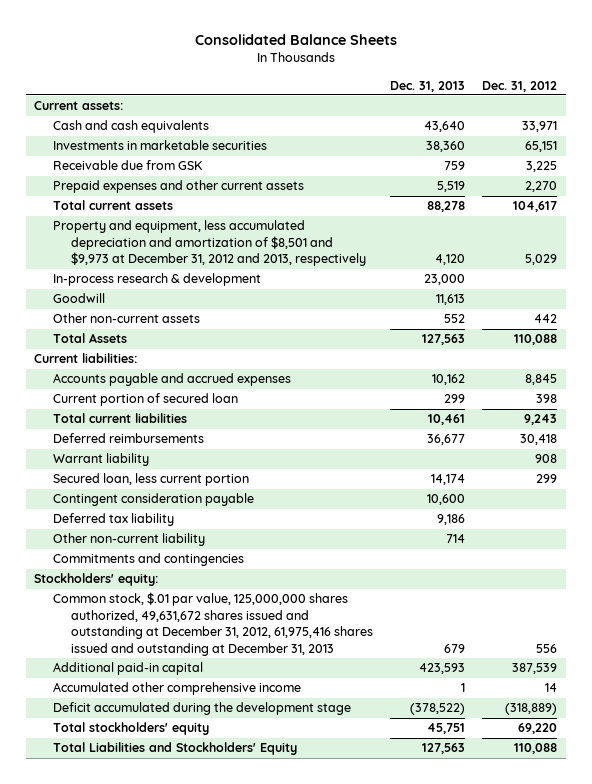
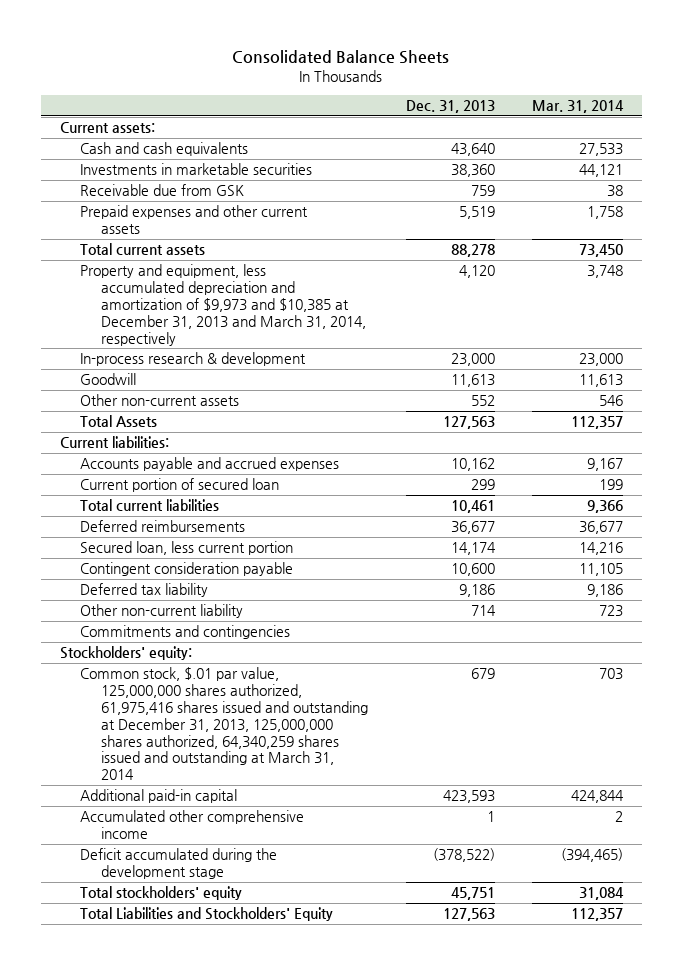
- | Dec. 31, 2013 | Dec. 31, 2012
+ | Dec. 31, 2013 | Mar. 31, 2014
- Property and equipment, less accumulated depreciation and amortization of $8,501 and $9,973 at December 31, 2012 and 2013, respectively | 4,120 | 5,029
+ Property and equipment, less accumulated depreciation and amortization of $9,973 and $10,385 at December 31, 2013 and March 31, 2014, respectively | 4,120 | 3,748
- Warrant liability | | 908
- Common stock, $.01 par value, 125,000,000 shares authorized, 49,631,672 shares issued and outstanding at December 31, 2012, 61,975,416 shares issued and outstanding at December 31, 2013 | 679 | 556
+ Common stock, $.01 par value, 125,000,000 shares authorized, 61,975,416 shares issued and outstanding at December 31, 2013, 125,000,000 shares authorized, 64,340,259 shares issued and outstanding at March 31, 2014 | 679 | 703

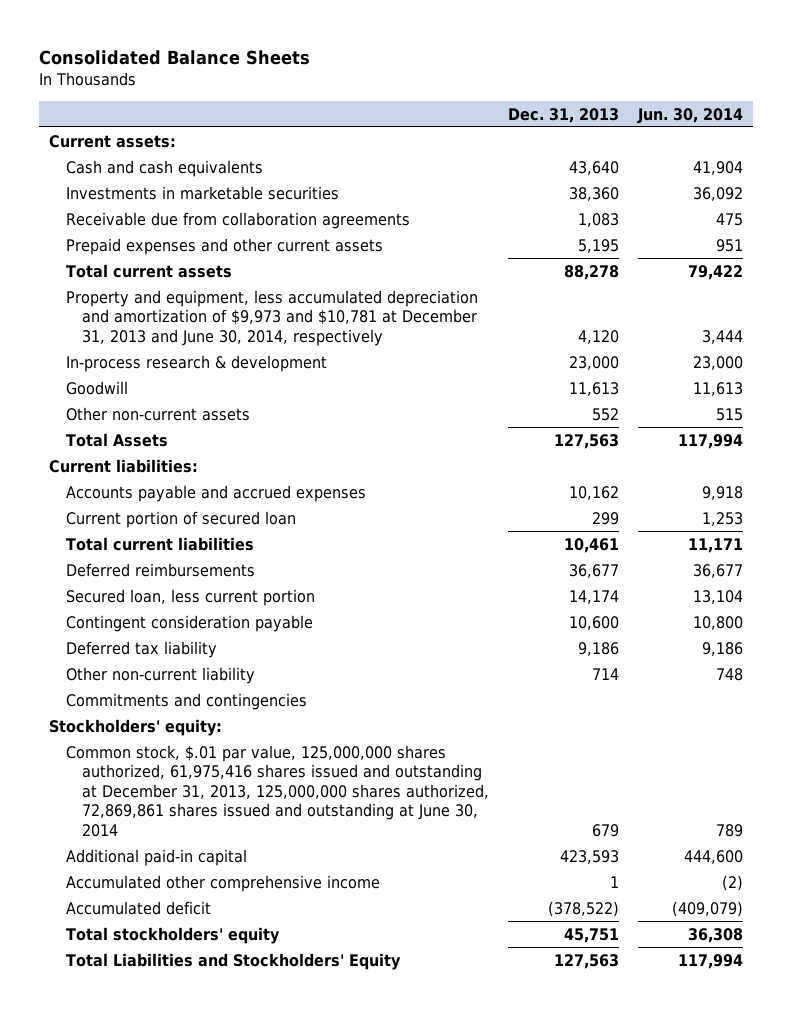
- | Dec. 31, 2013 | Mar. 31, 2014
+ | Dec. 31, 2013 | Jun. 30, 2014
- Receivable due from GSK | 759 | 38
- Prepaid expenses and other current assets | 5,519 | 1,758
+ Receivable due from collaboration agreements | 1,083 | 475
+ Prepaid expenses and other current assets | 5,195 | 951
- Property and equipment, less accumulated depreciation and amortization of $9,973 and $10,385 at December 31, 2013 and March 31, 2014, respectively | 4,120 | 3,748
+ Property and equipment, less accumulated depreciation and amortization of $9,973 and $10,781 at December 31, 2013 and June 30, 2014, respectively | 4,120 | 3,444
- Common stock, $.01 par value, 125,000,000 shares authorized, 61,975,416 shares issued and outstanding at December 31, 2013, 125,000,000 shares authorized, 64,340,259 shares issued and outstanding at March 31, 2014 | 679 | 703
+ Common stock, $.01 par value, 125,000,000 shares authorized, 61,975,416 shares issued and outstanding at December 31, 2013, 125,000,000 shares authorized, 72,869,861 shares issued and outstanding at June 30, 2014 | 679 | 789
- Deficit accumulated during the development stage | (378,522) | (394,465)
+ Accumulated deficit | (378,522) | (409,079)

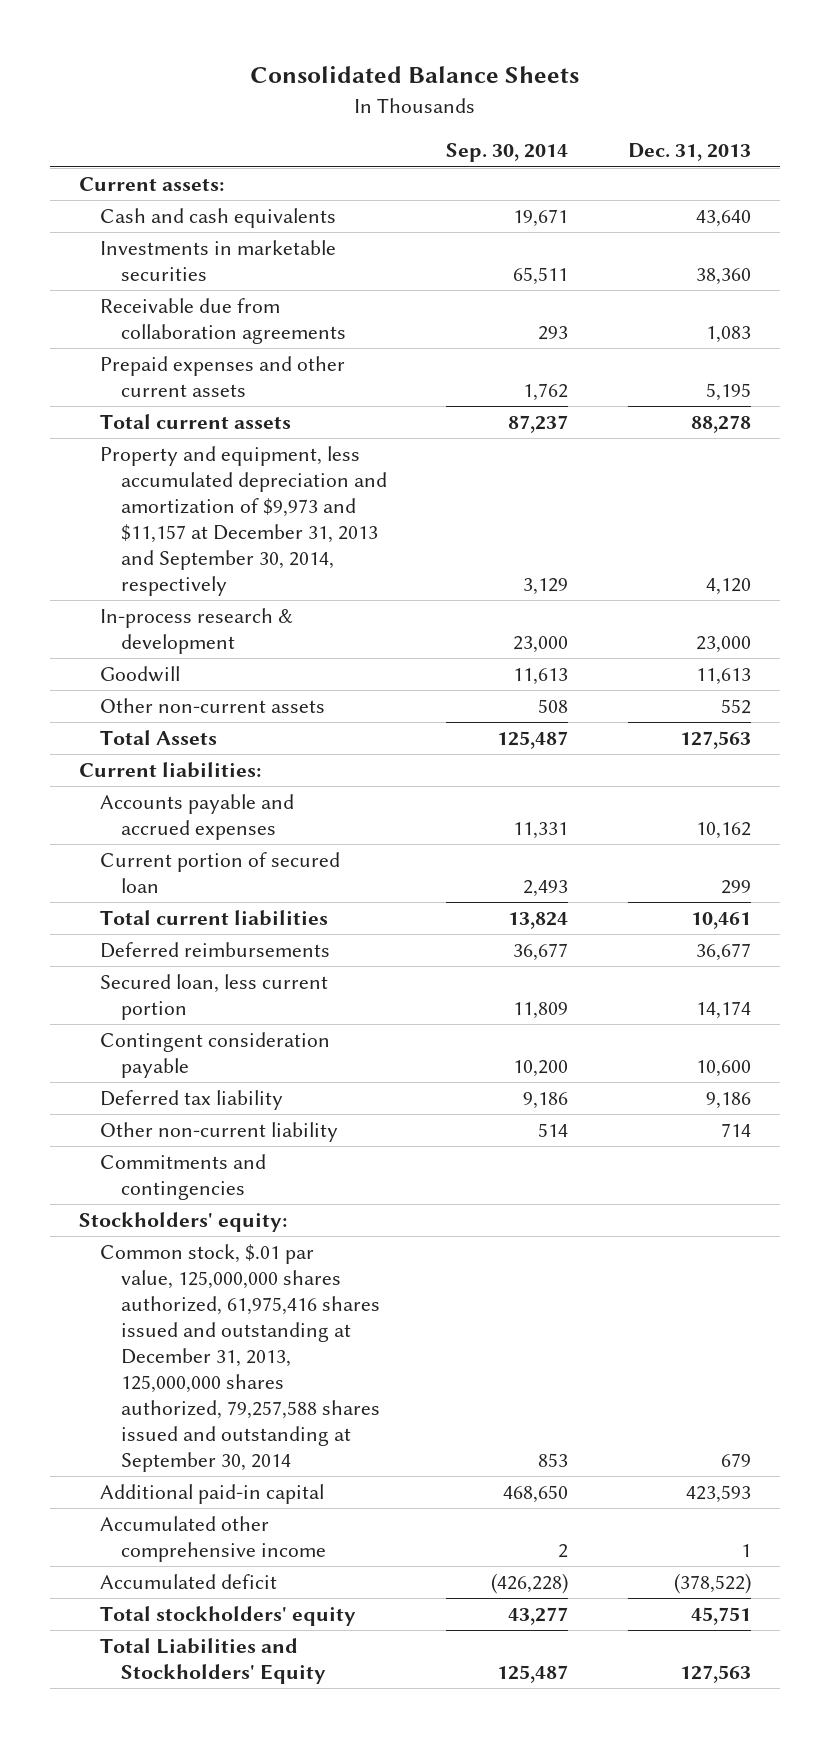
- | Dec. 31, 2013 | Jun. 30, 2014
+ | Sep. 30, 2014 | Dec. 31, 2013
- Property and equipment, less accumulated depreciation and amortization of $9,973 and $10,781 at December 31, 2013 and June 30, 2014, respectively | 4,120 | 3,444
+ Property and equipment, less accumulated depreciation and amortization of $9,973 and $11,157 at December 31, 2013 and September 30, 2014, respectively | 3,129 | 4,120
- Common stock, $.01 par value, 125,000,000 shares authorized, 61,975,416 shares issued and outstanding at December 31, 2013, 125,000,000 shares authorized, 72,869,861 shares issued and outstanding at June 30, 2014 | 679 | 789
+ Common stock, $.01 par value, 125,000,000 shares authorized, 61,975,416 shares issued and outstanding at December 31, 2013, 125,000,000 shares authorized, 79,257,588 shares issued and outstanding at September 30, 2014 | 853 | 679

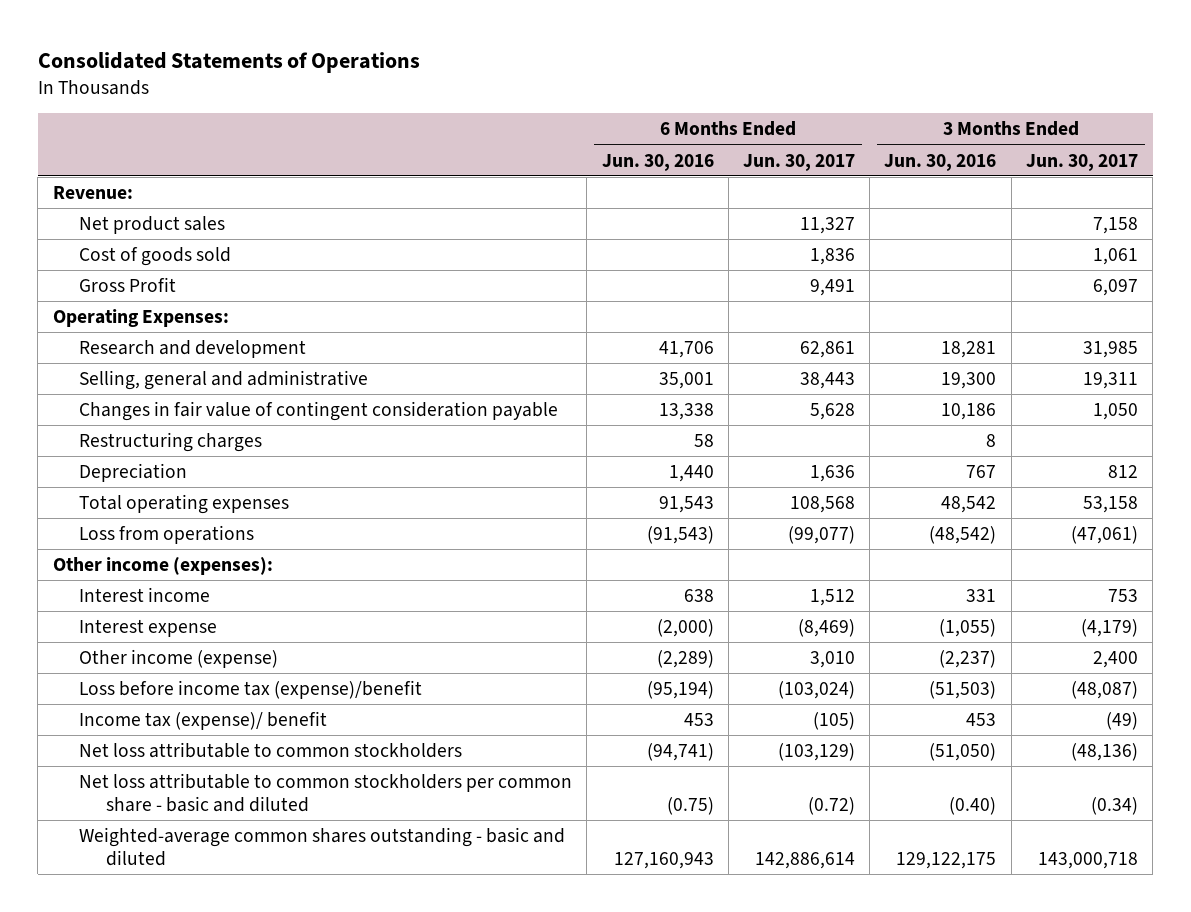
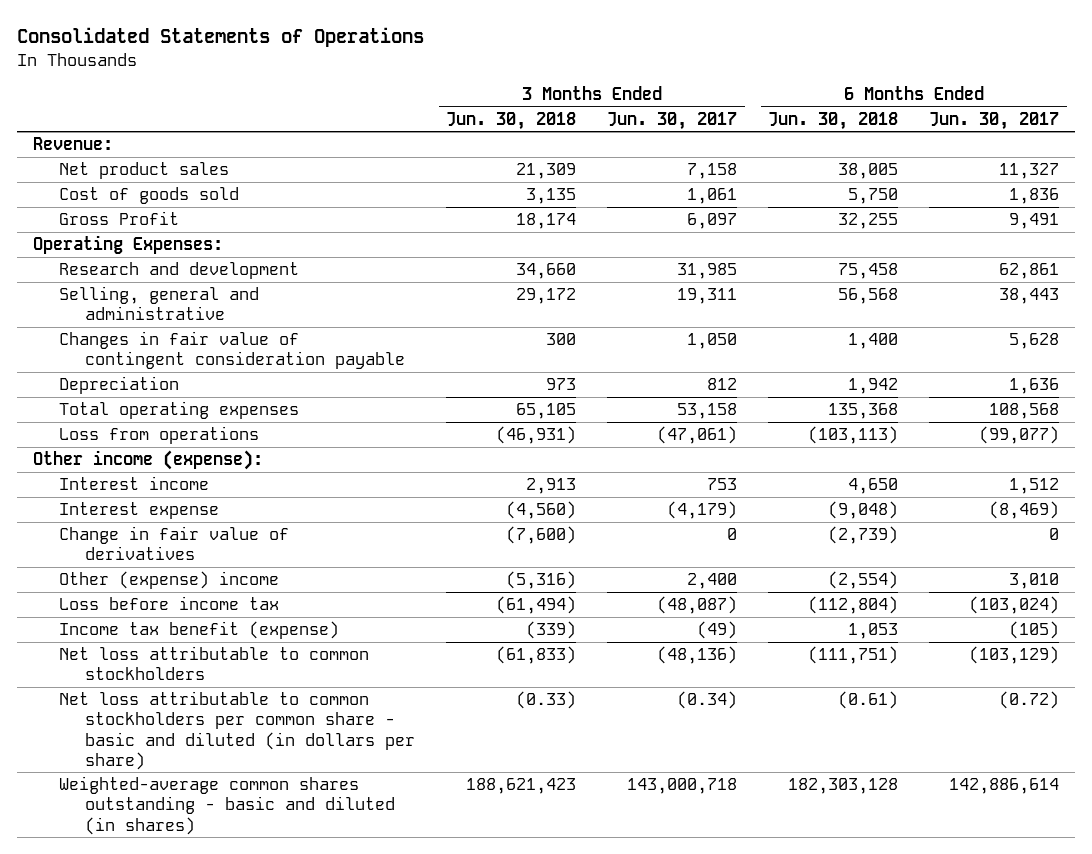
- | 6 Months Ended Jun. 30, 2016 | 6 Months Ended Jun. 30, 2017 | 3 Months Ended Jun. 30, 2016 | 3 Months Ended Jun. 30, 2017
+ | 3 Months Ended Jun. 30, 2018 | 3 Months Ended Jun. 30, 2017 | 6 Months Ended Jun. 30, 2018 | 6 Months Ended Jun. 30, 2017
- Restructuring charges | 58 | | 8 |
- Other income (expenses):
+ Other income (expense):
- Other income (expense) | (2,289) | 3,010 | (2,237) | 2,400
- Loss before income tax (expense)/benefit | (95,194) | (103,024) | (51,503) | (48,087)
- Income tax (expense)/ benefit | 453 | (105) | 453 | (49)
+ Change in fair value of derivatives | (7,600) | 0 | (2,739) | 0
+ Other (expense) income | (5,316) | 2,400 | (2,554) | 3,010
+ Loss before income tax | (61,494) | (48,087) | (112,804) | (103,024)
+ Income tax benefit (expense) | (339) | (49) | 1,053 | (105)
- Net loss attributable to common stockholders per common share - basic and diluted | (0.75) | (0.72) | (0.40) | (0.34)
- Weighted-average common shares outstanding - basic and diluted | 127,160,943 | 142,886,614 | 129,122,175 | 143,000,718
+ Net loss attributable to common stockholders per common share - basic and diluted (in dollars per share) | (0.33) | (0.34) | (0.61) | (0.72)
+ Weighted-average common shares outstanding - basic and diluted (in shares) | 188,621,423 | 143,000,718 | 182,303,128 | 142,886,614

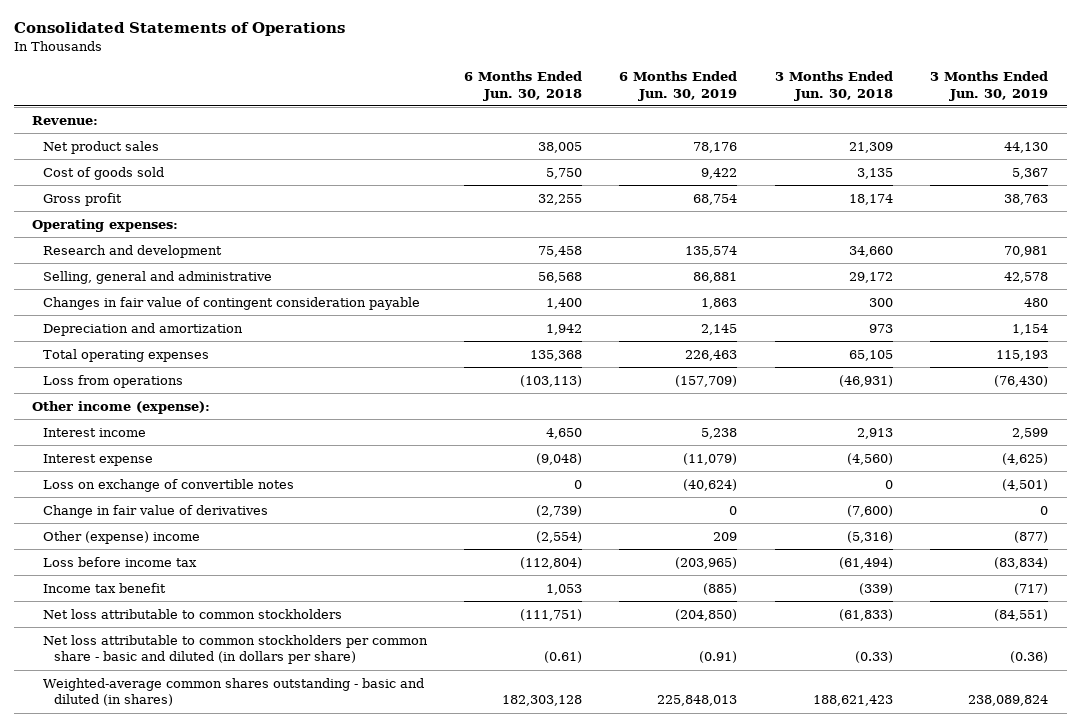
- | 3 Months Ended Jun. 30, 2018 | 3 Months Ended Jun. 30, 2017 | 6 Months Ended Jun. 30, 2018 | 6 Months Ended Jun. 30, 2017
+ | 6 Months Ended Jun. 30, 2018 | 6 Months Ended Jun. 30, 2019 | 3 Months Ended Jun. 30, 2018 | 3 Months Ended Jun. 30, 2019
- Gross Profit | 18,174 | 6,097 | 32,255 | 9,491
- Operating Expenses:
+ Gross profit | 32,255 | 68,754 | 18,174 | 38,763
+ Operating expenses:
- Depreciation | 973 | 812 | 1,942 | 1,636
+ Depreciation and amortization | 1,942 | 2,145 | 973 | 1,154
+ Loss on exchange of convertible notes | 0 | (40,624) | 0 | (4,501)
- Income tax benefit (expense) | (339) | (49) | 1,053 | (105)
+ Income tax benefit | 1,053 | (885) | (339) | (717)

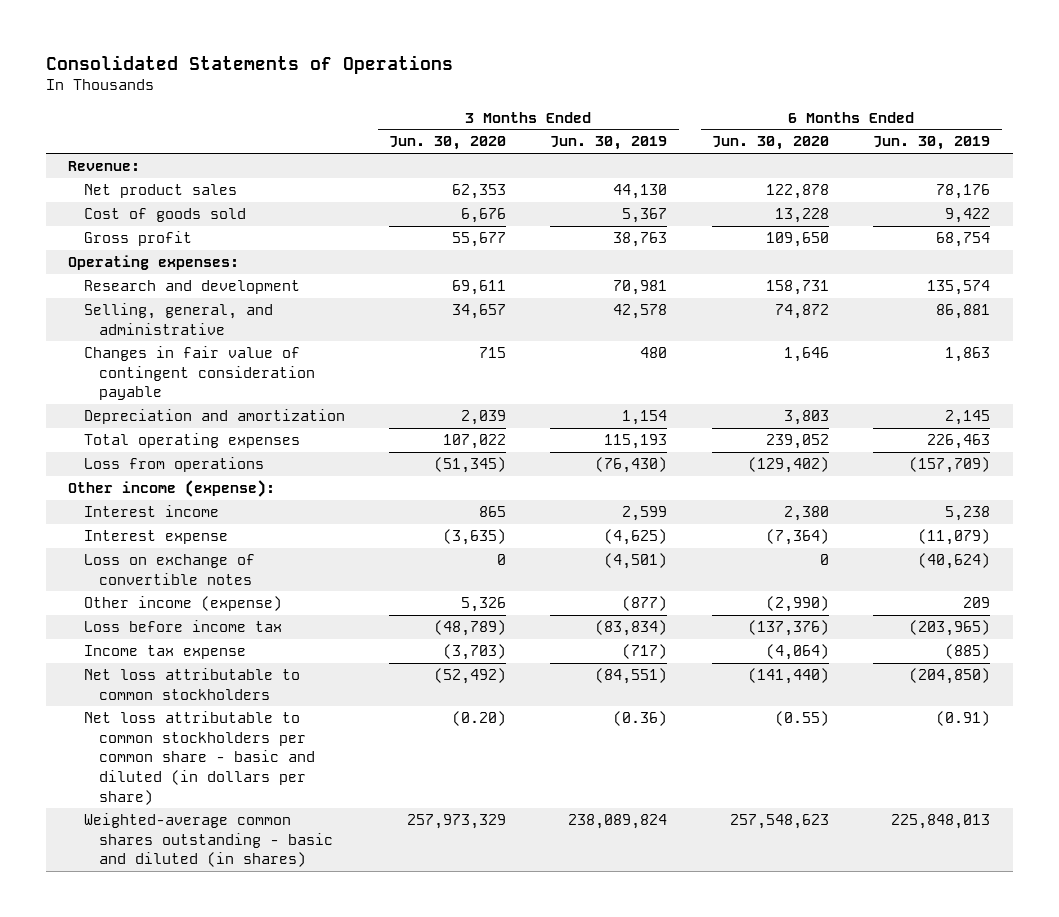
- | 6 Months Ended Jun. 30, 2018 | 6 Months Ended Jun. 30, 2019 | 3 Months Ended Jun. 30, 2018 | 3 Months Ended Jun. 30, 2019
+ | 3 Months Ended Jun. 30, 2020 | 3 Months Ended Jun. 30, 2019 | 6 Months Ended Jun. 30, 2020 | 6 Months Ended Jun. 30, 2019
- Selling, general and administrative | 56,568 | 86,881 | 29,172 | 42,578
+ Selling, general, and administrative | 34,657 | 42,578 | 74,872 | 86,881
- Change in fair value of derivatives | (2,739) | 0 | (7,600) | 0
- Other (expense) income | (2,554) | 209 | (5,316) | (877)
+ Other income (expense) | 5,326 | (877) | (2,990) | 209
- Income tax benefit | 1,053 | (885) | (339) | (717)
+ Income tax expense | (3,703) | (717) | (4,064) | (885)

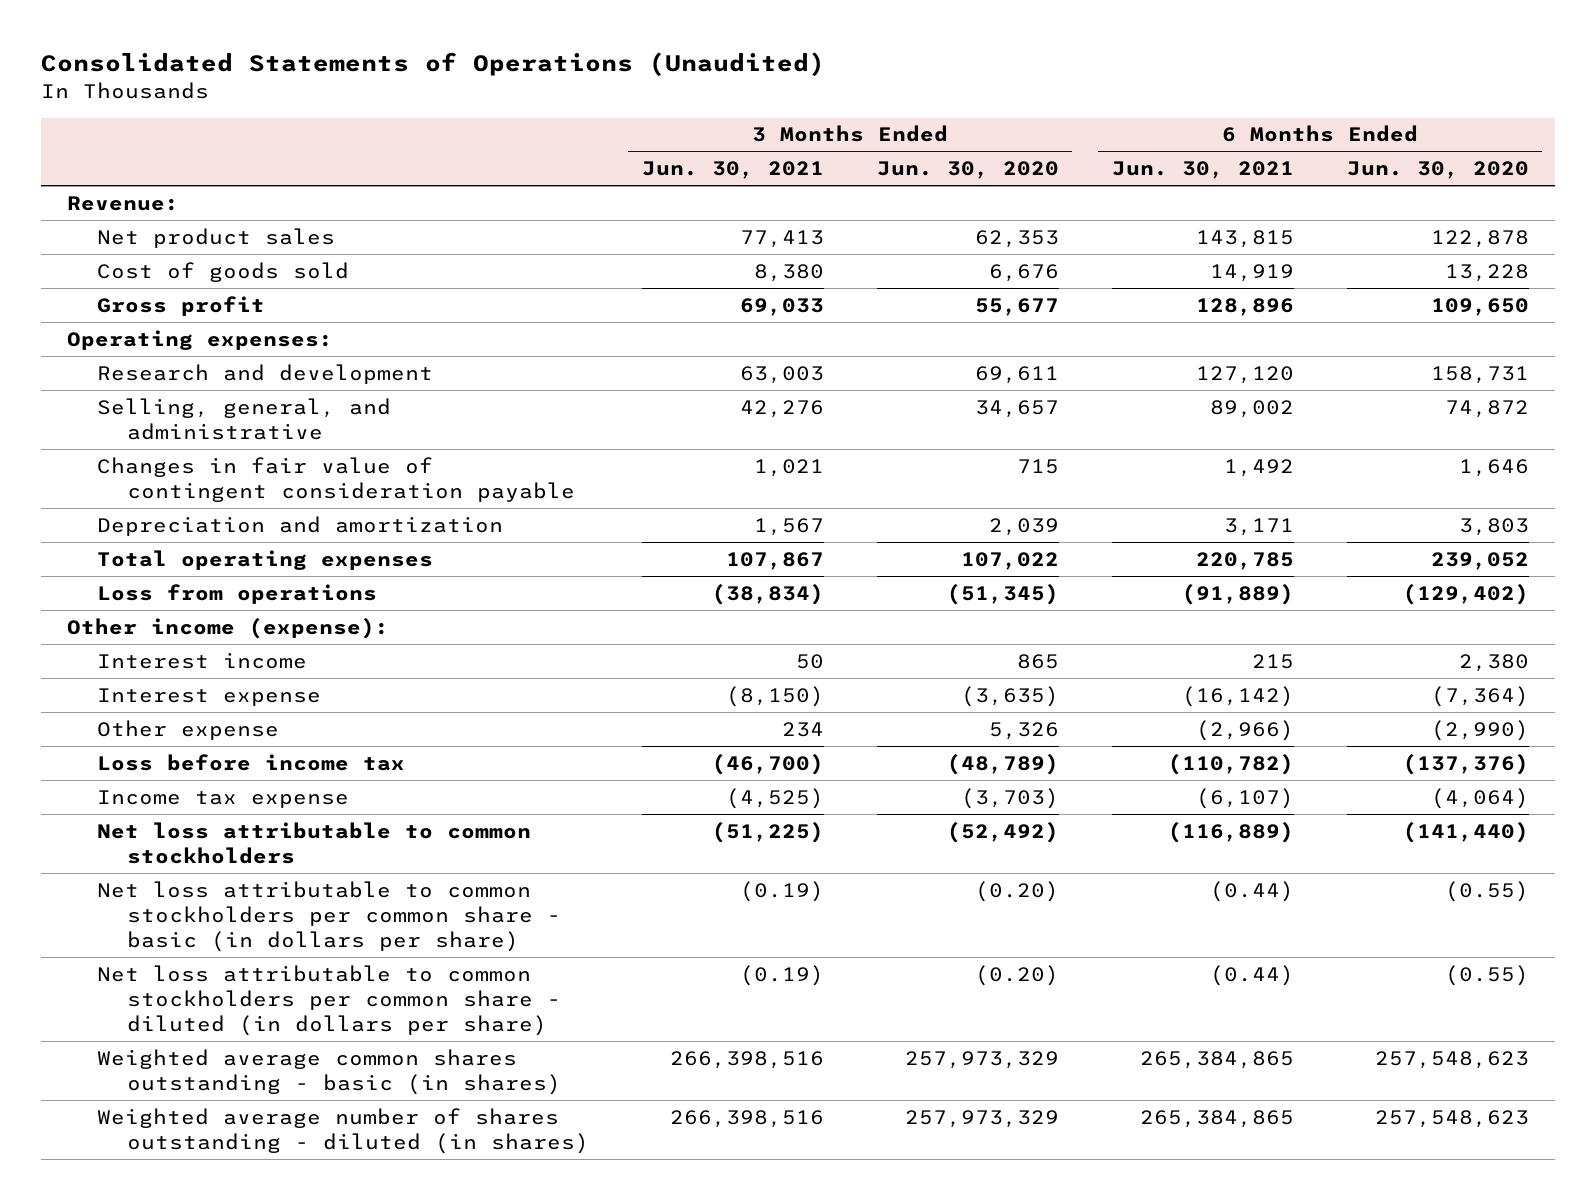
- Consolidated Statements of Operations
+ Consolidated Statements of Operations (Unaudited)
- | 3 Months Ended Jun. 30, 2020 | 3 Months Ended Jun. 30, 2019 | 6 Months Ended Jun. 30, 2020 | 6 Months Ended Jun. 30, 2019
+ | 3 Months Ended Jun. 30, 2021 | 3 Months Ended Jun. 30, 2020 | 6 Months Ended Jun. 30, 2021 | 6 Months Ended Jun. 30, 2020
- Loss on exchange of convertible notes | 0 | (4,501) | 0 | (40,624)
- Other income (expense) | 5,326 | (877) | (2,990) | 209
+ Other expense | 234 | 5,326 | (2,966) | (2,990)
- Net loss attributable to common stockholders per common share - basic and diluted (in dollars per share) | (0.20) | (0.36) | (0.55) | (0.91)
- Weighted-average common shares outstanding - basic and diluted (in shares) | 257,973,329 | 238,089,824 | 257,548,623 | 225,848,013
+ Net loss attributable to common stockholders per common share - basic (in dollars per share) | (0.19) | (0.20) | (0.44) | (0.55)
+ Net loss attributable to common stockholders per common share - diluted (in dollars per share) | (0.19) | (0.20) | (0.44) | (0.55)
+ Weighted average common shares outstanding - basic (in shares) | 266,398,516 | 257,973,329 | 265,384,865 | 257,548,623
+ Weighted average number of shares outstanding - diluted (in shares) | 266,398,516 | 257,973,329 | 265,384,865 | 257,548,623

